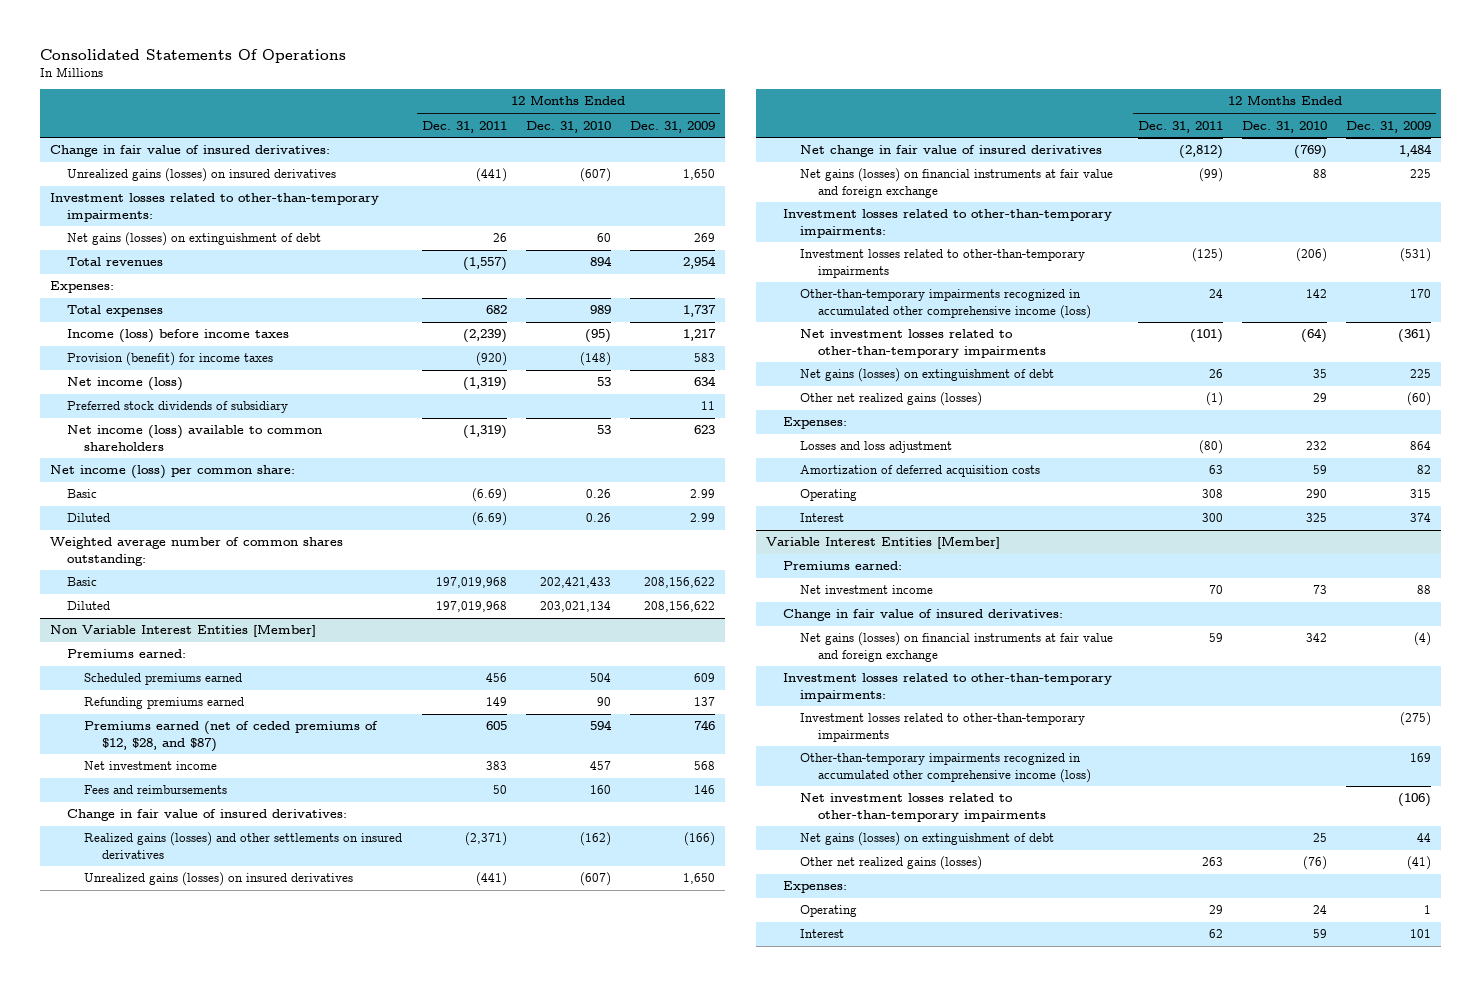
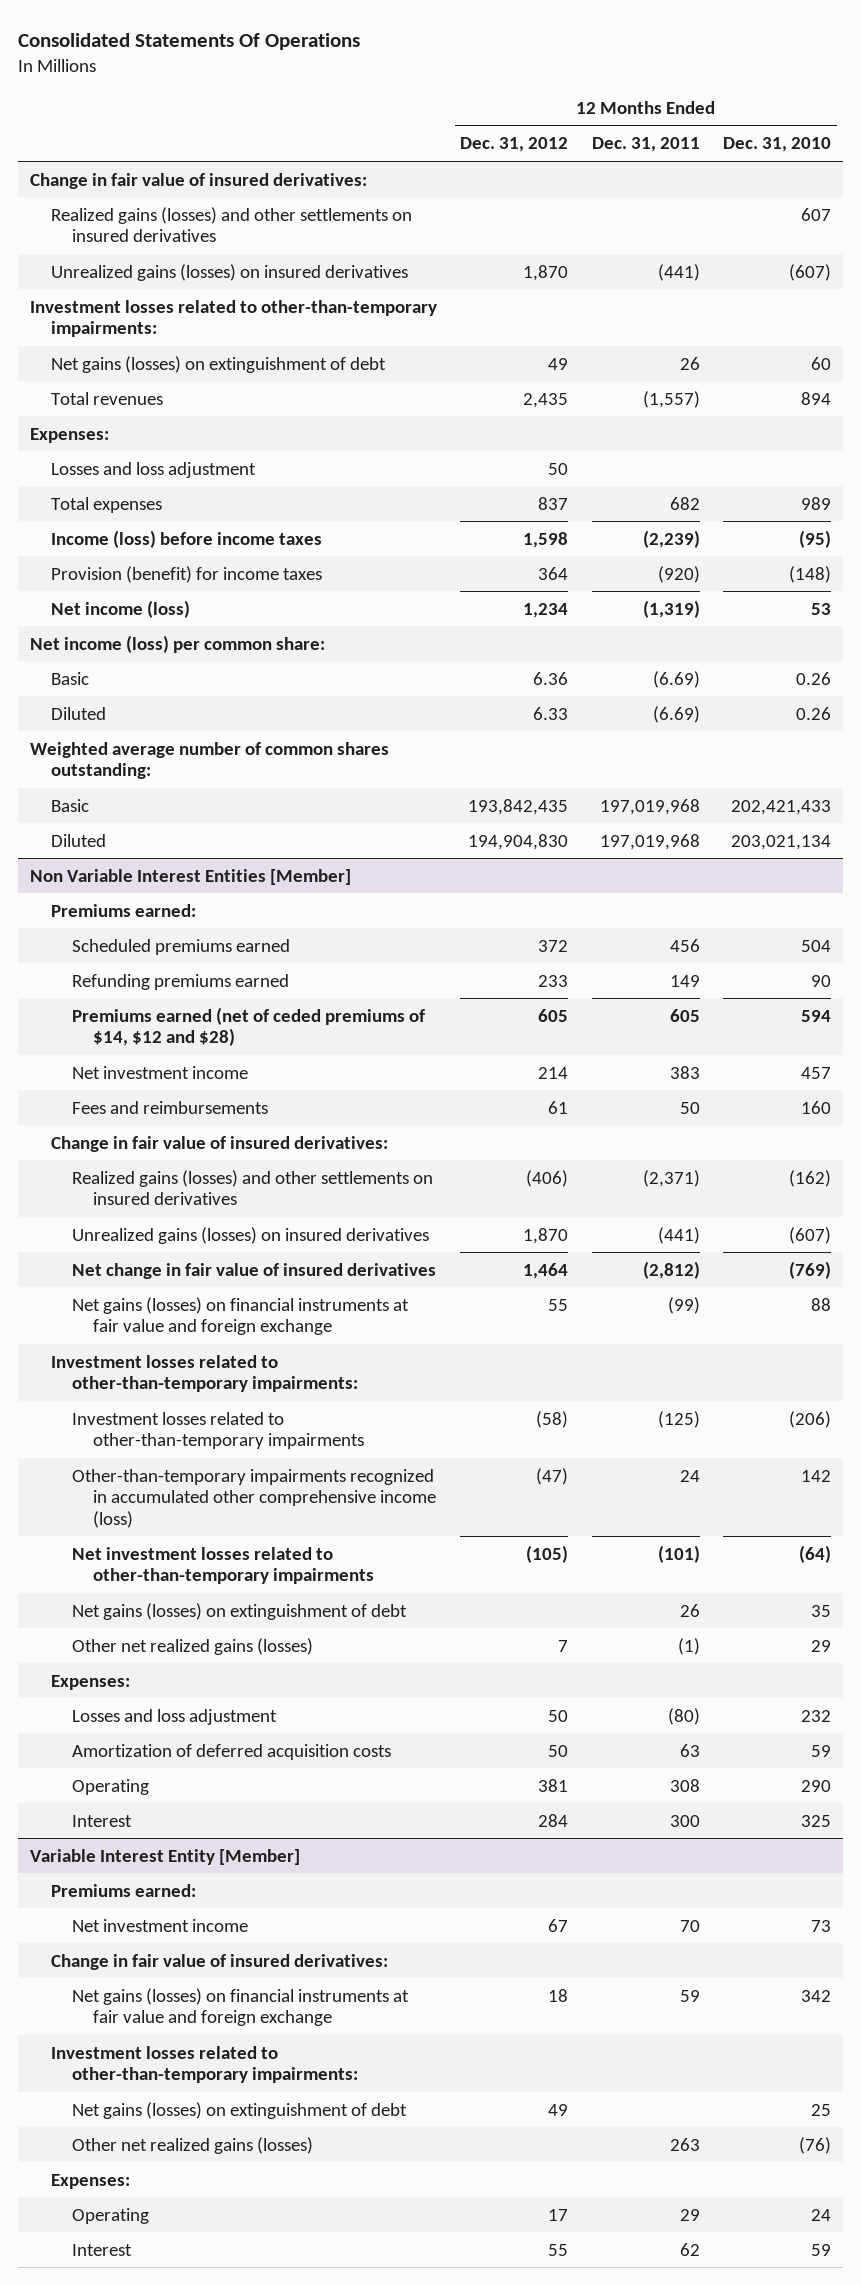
- | 12 Months Ended Dec. 31, 2011 | 12 Months Ended Dec. 31, 2010 | 12 Months Ended Dec. 31, 2009
+ | 12 Months Ended Dec. 31, 2012 | 12 Months Ended Dec. 31, 2011 | 12 Months Ended Dec. 31, 2010
+ Realized gains (losses) and other settlements on insured derivatives | | | 607
+ Losses and loss adjustment | 50 | |
- Preferred stock dividends of subsidiary | | | 11
- Net income (loss) available to common shareholders | (1,319) | 53 | 623
@ Non Variable Interest Entities [Member]
- Premiums earned (net of ceded premiums of $12, $28, and $87) | 605 | 594 | 746
+ Premiums earned (net of ceded premiums of $14, $12 and $28) | 605 | 605 | 594
- Variable Interest Entities [Member]
+ Variable Interest Entity [Member]
- Investment losses related to other-than-temporary impairments | | | (275)
- Other-than-temporary impairments recognized in accumulated other comprehensive income (loss) | | | 169
- Net investment losses related to other-than-temporary impairments | | | (106)

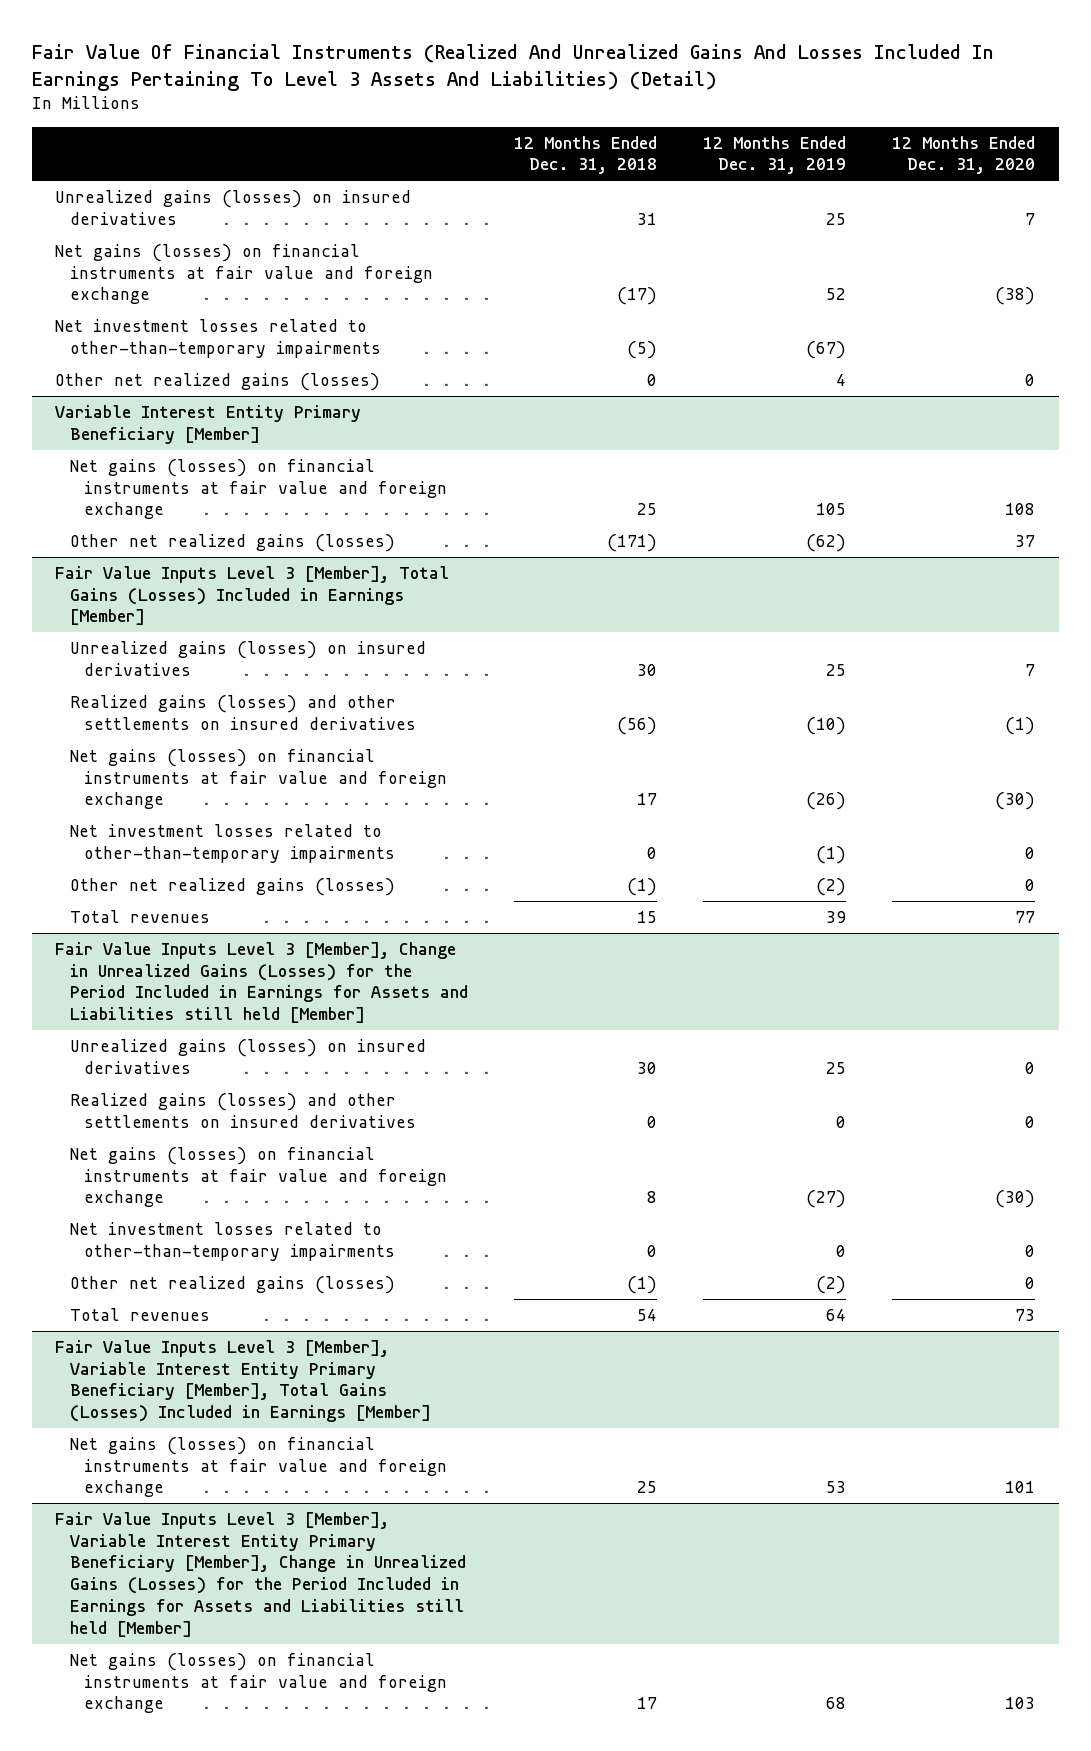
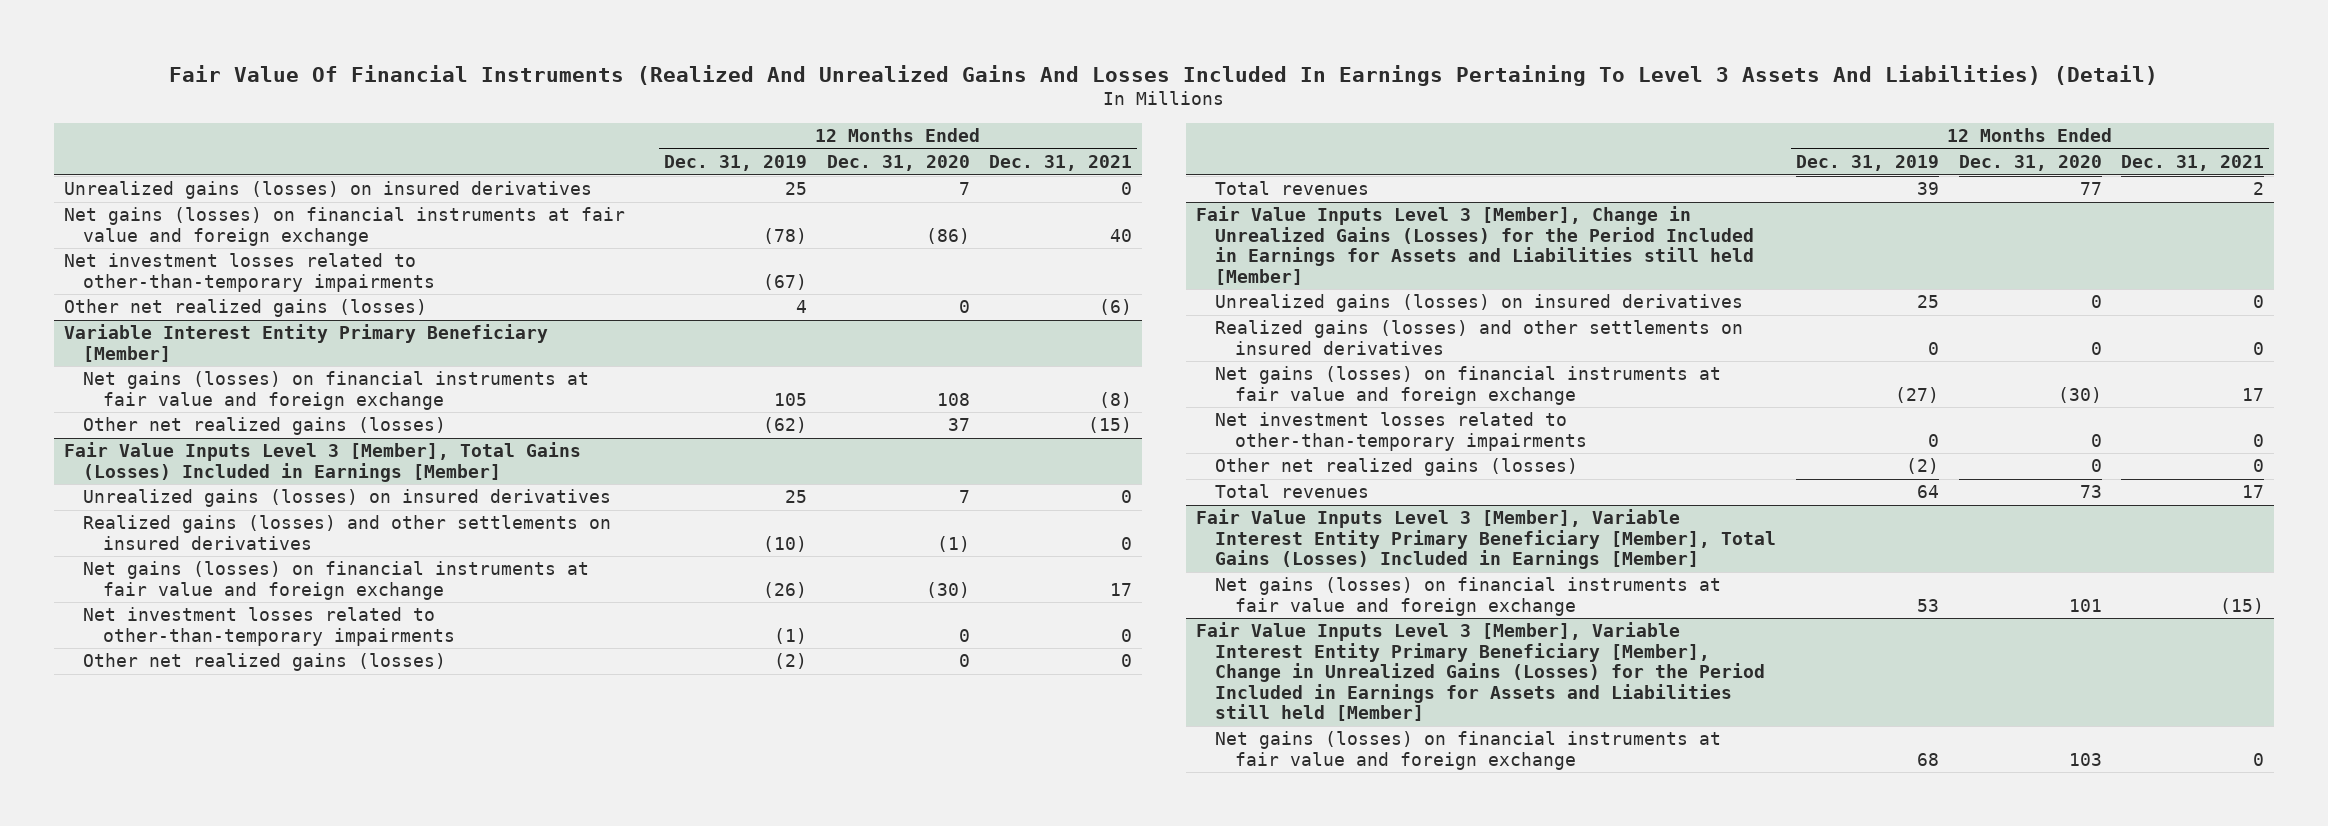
- | 12 Months Ended Dec. 31, 2018 | 12 Months Ended Dec. 31, 2019 | 12 Months Ended Dec. 31, 2020
+ | 12 Months Ended Dec. 31, 2019 | 12 Months Ended Dec. 31, 2020 | 12 Months Ended Dec. 31, 2021
- Net gains (losses) on financial instruments at fair value and foreign exchange | (17) | 52 | (38)
+ Net gains (losses) on financial instruments at fair value and foreign exchange | (78) | (86) | 40

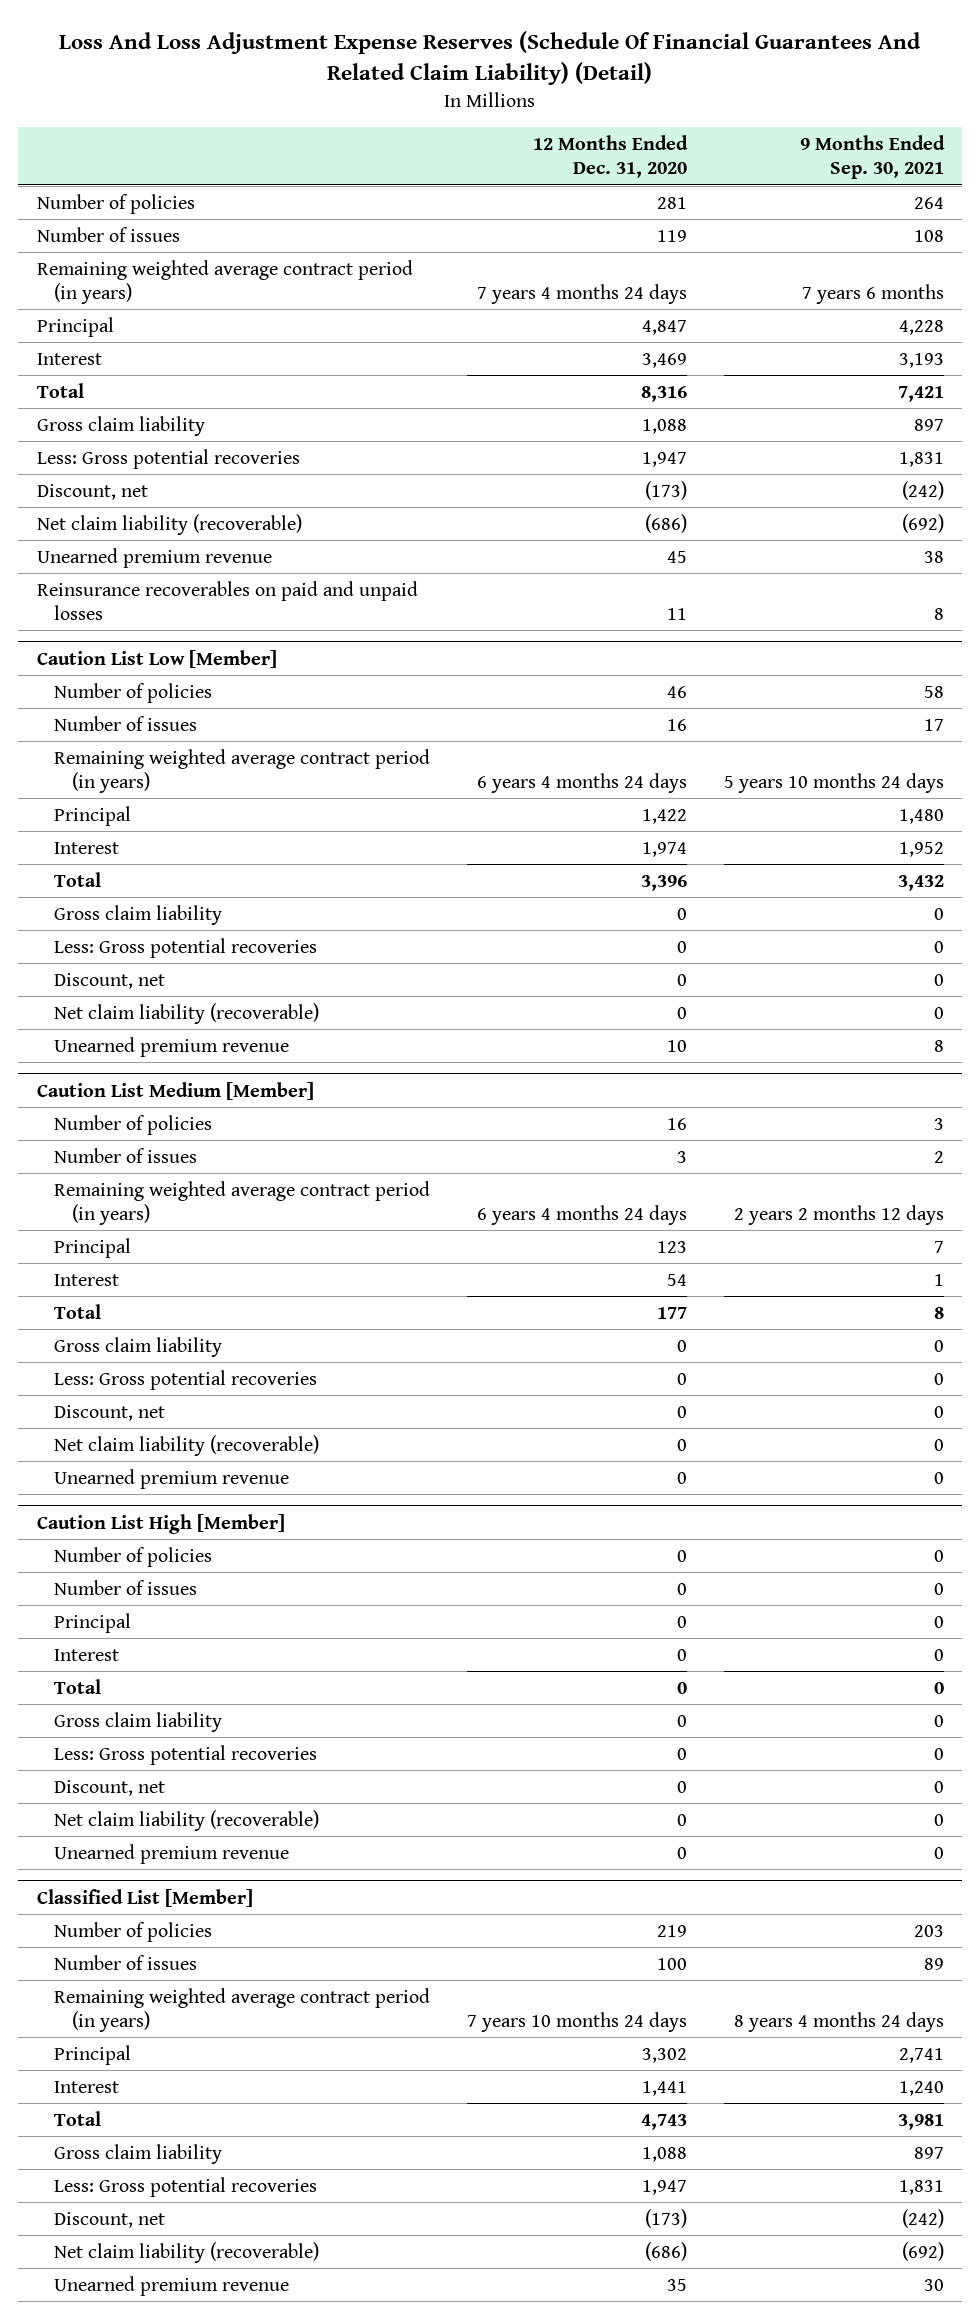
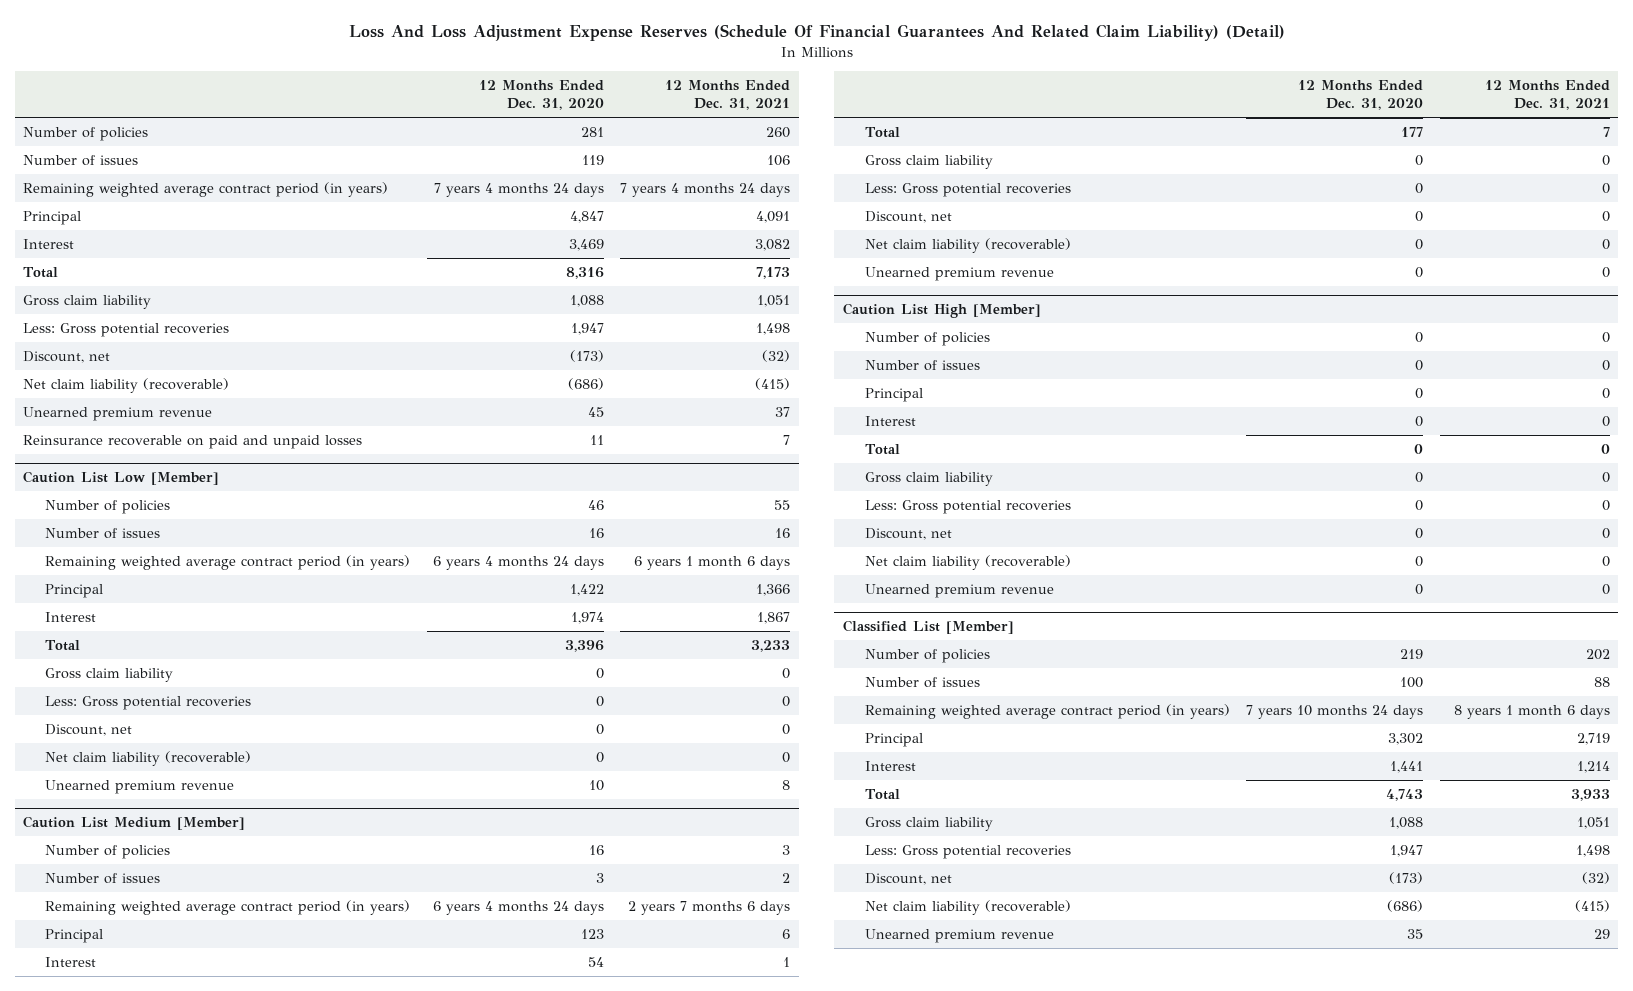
- | 12 Months Ended Dec. 31, 2020 | 9 Months Ended Sep. 30, 2021
+ | 12 Months Ended Dec. 31, 2020 | 12 Months Ended Dec. 31, 2021
- Reinsurance recoverables on paid and unpaid losses | 11 | 8
+ Reinsurance recoverable on paid and unpaid losses | 11 | 7

